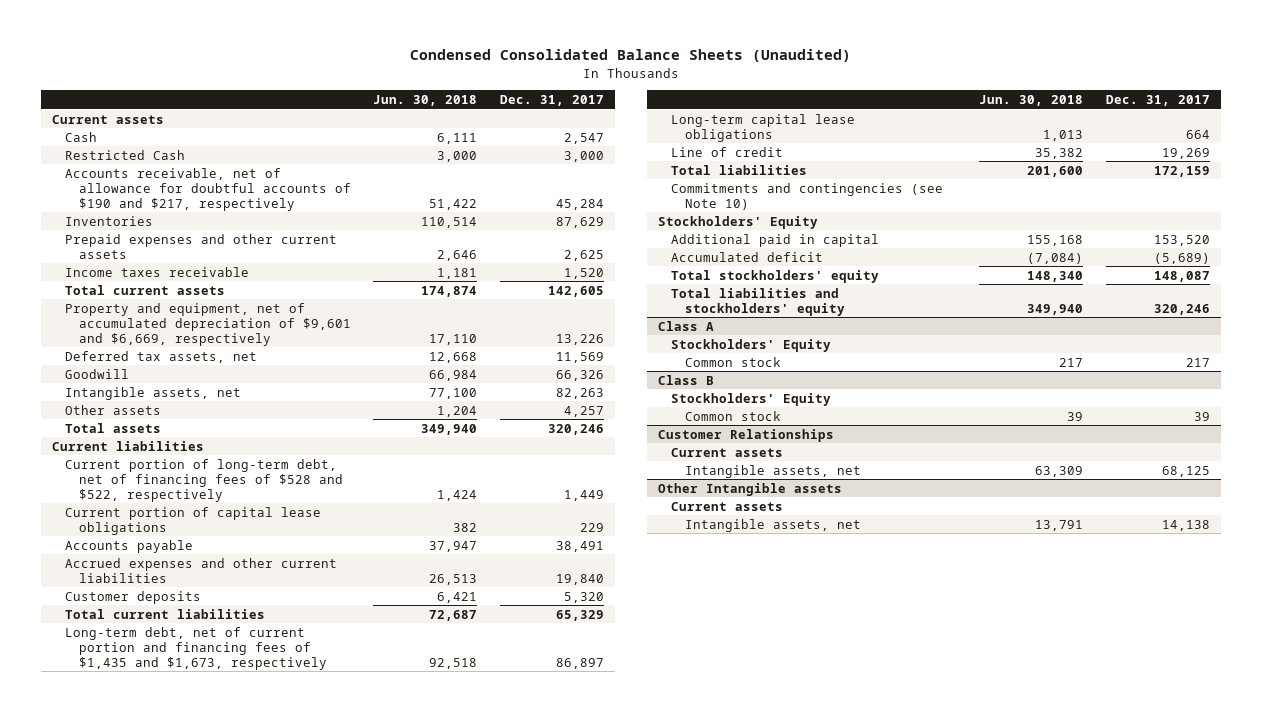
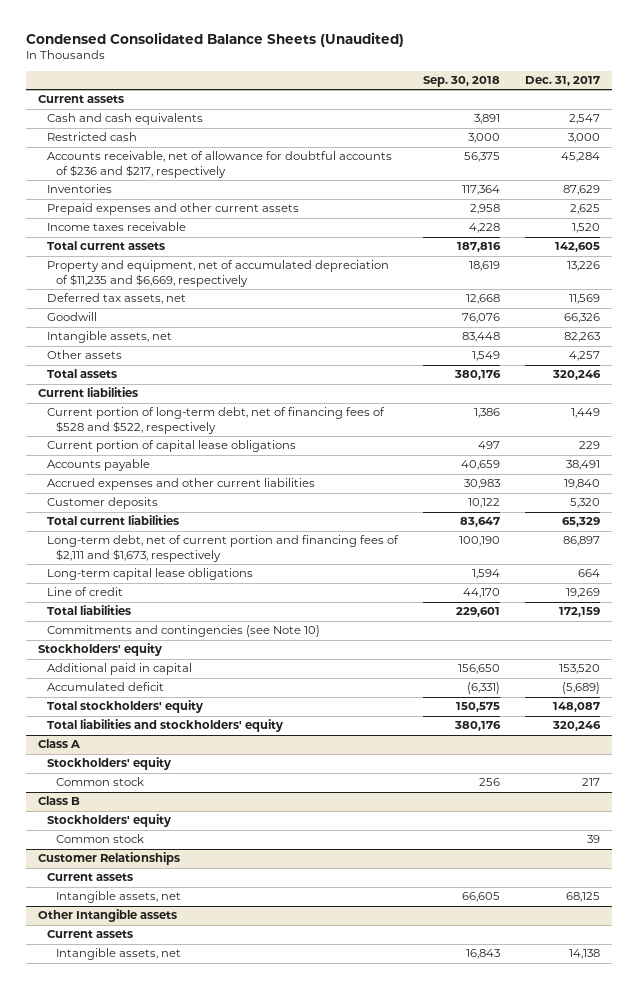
- | Jun. 30, 2018 | Dec. 31, 2017
+ | Sep. 30, 2018 | Dec. 31, 2017
- Cash | 6,111 | 2,547
- Restricted Cash | 3,000 | 3,000
- Accounts receivable, net of allowance for doubtful accounts of $190 and $217, respectively | 51,422 | 45,284
+ Cash and cash equivalents | 3,891 | 2,547
+ Restricted cash | 3,000 | 3,000
+ Accounts receivable, net of allowance for doubtful accounts of $236 and $217, respectively | 56,375 | 45,284
- Property and equipment, net of accumulated depreciation of $9,601 and $6,669, respectively | 17,110 | 13,226
+ Property and equipment, net of accumulated depreciation of $11,235 and $6,669, respectively | 18,619 | 13,226
- Long-term debt, net of current portion and financing fees of $1,435 and $1,673, respectively | 92,518 | 86,897
+ Long-term debt, net of current portion and financing fees of $2,111 and $1,673, respectively | 100,190 | 86,897
- Stockholders' Equity
+ Stockholders' equity
@ Class A
- Stockholders' Equity
+ Stockholders' equity
@ Class B
- Stockholders' Equity
+ Stockholders' equity

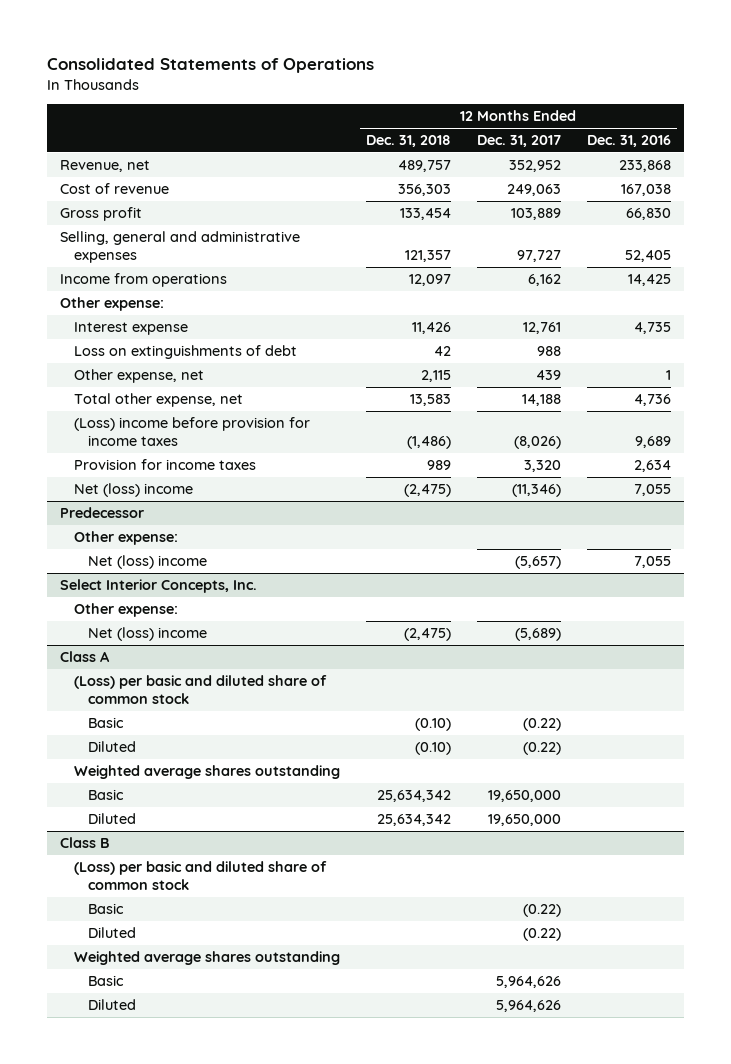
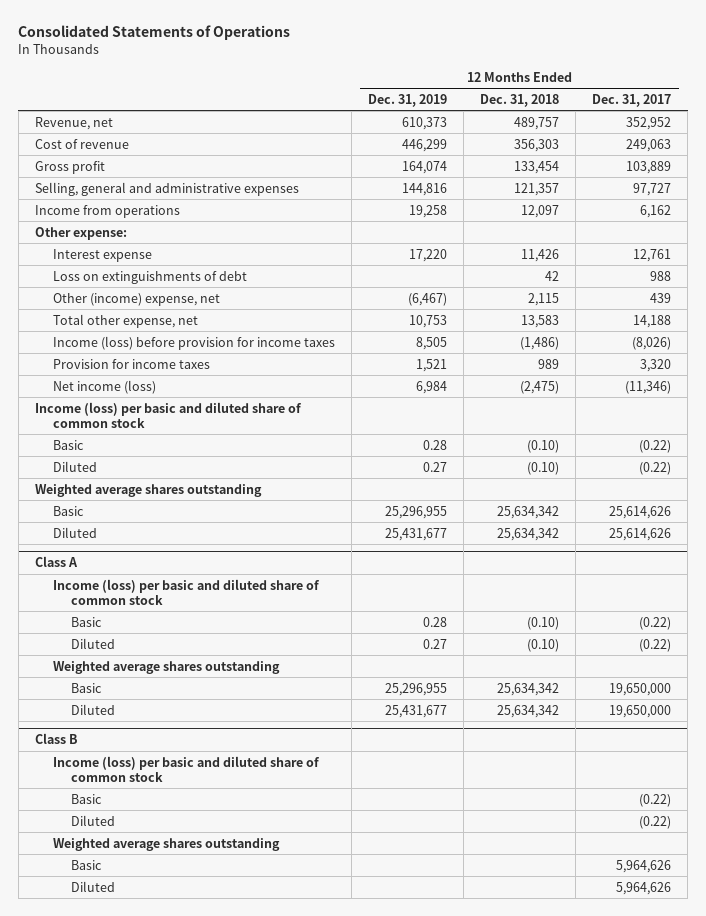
- | 12 Months Ended Dec. 31, 2018 | 12 Months Ended Dec. 31, 2017 | 12 Months Ended Dec. 31, 2016
+ | 12 Months Ended Dec. 31, 2019 | 12 Months Ended Dec. 31, 2018 | 12 Months Ended Dec. 31, 2017
- Other expense, net | 2,115 | 439 | 1
+ Other (income) expense, net | (6,467) | 2,115 | 439
- (Loss) income before provision for income taxes | (1,486) | (8,026) | 9,689
+ Income (loss) before provision for income taxes | 8,505 | (1,486) | (8,026)
- Net (loss) income | (2,475) | (11,346) | 7,055
- Predecessor
- Other expense:
- Net (loss) income | | (5,657) | 7,055
- Select Interior Concepts, Inc.
- Other expense:
- Net (loss) income | (2,475) | (5,689) |
+ Net income (loss) | 6,984 | (2,475) | (11,346)
+ Income (loss) per basic and diluted share of common stock
+ Basic | 0.28 | (0.10) | (0.22)
+ Diluted | 0.27 | (0.10) | (0.22)
+ Weighted average shares outstanding
+ Basic | 25,296,955 | 25,634,342 | 25,614,626
+ Diluted | 25,431,677 | 25,634,342 | 25,614,626
@ Class A
- (Loss) per basic and diluted share of common stock
+ Income (loss) per basic and diluted share of common stock
@ Class B
- (Loss) per basic and diluted share of common stock
+ Income (loss) per basic and diluted share of common stock

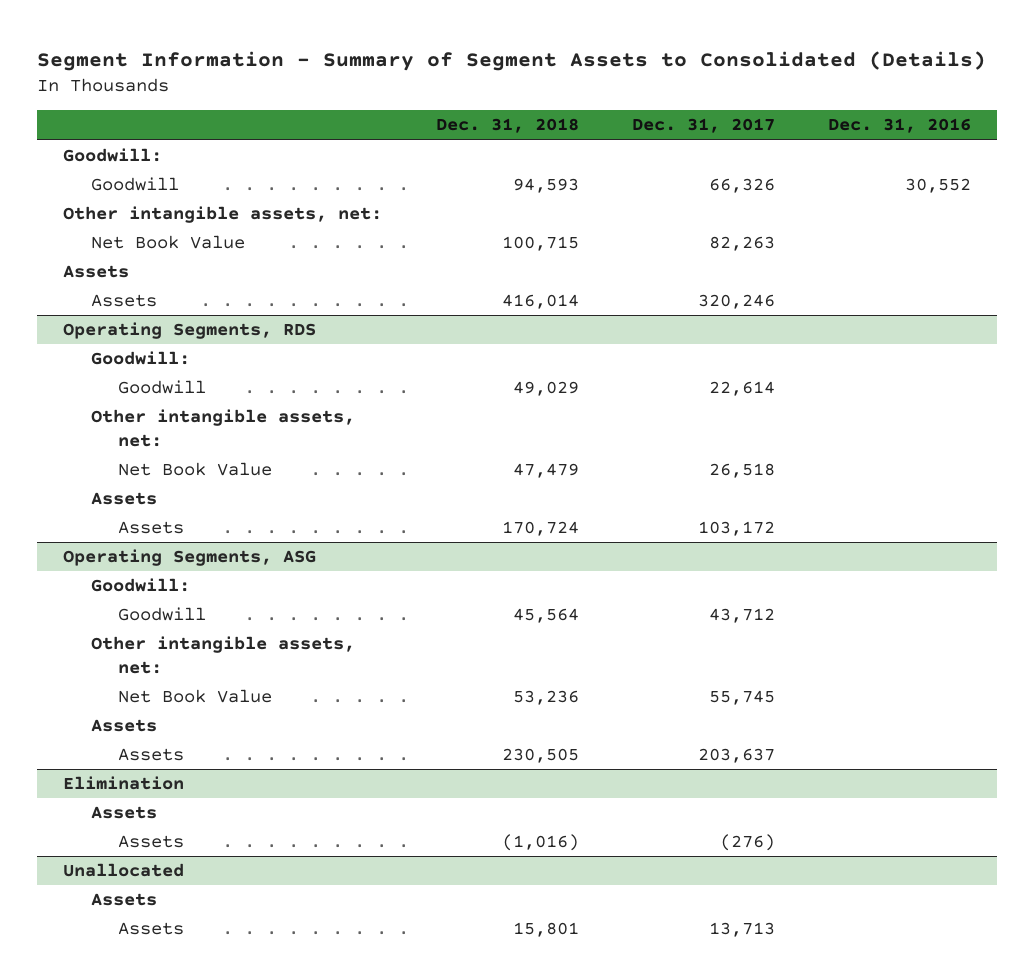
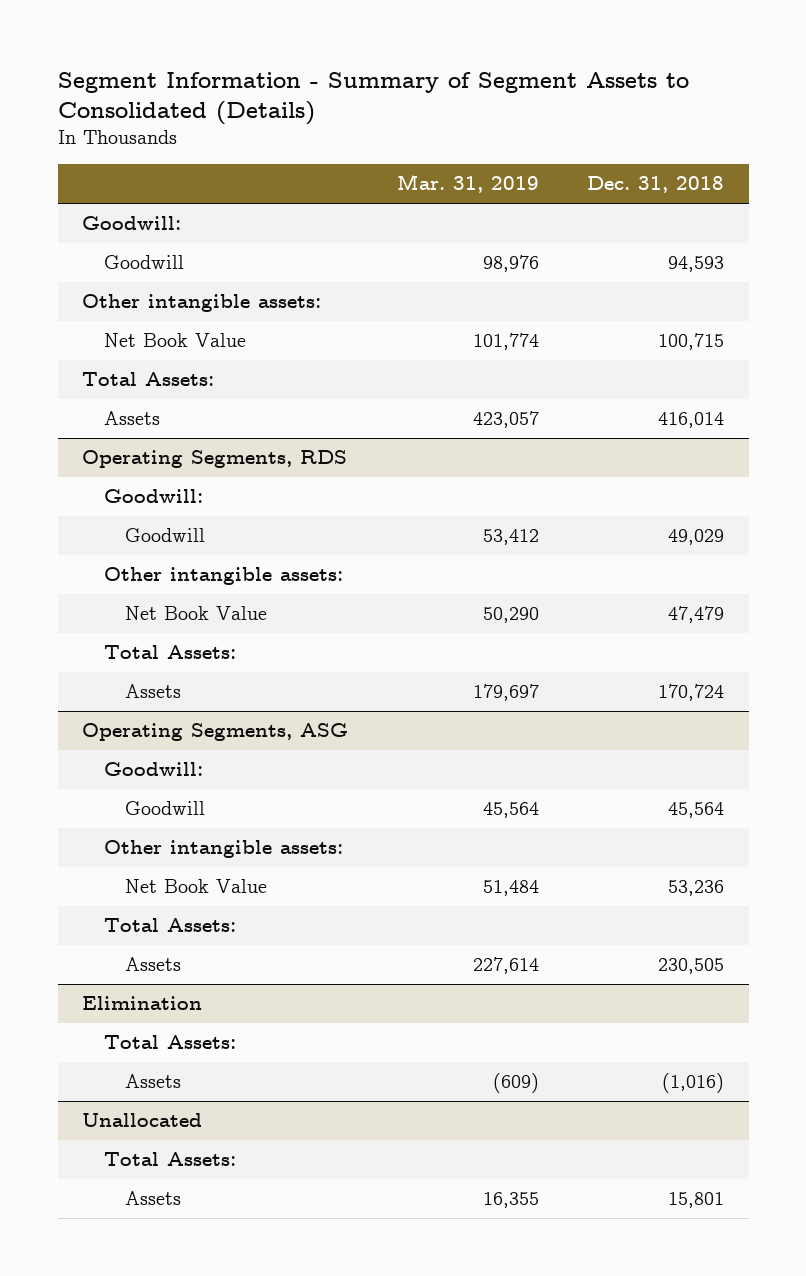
- | Dec. 31, 2018 | Dec. 31, 2017 | Dec. 31, 2016
+ | Mar. 31, 2019 | Dec. 31, 2018
- Other intangible assets, net:
+ Other intangible assets:
- Assets
+ Total Assets:
@ Operating Segments, RDS
- Other intangible assets, net:
+ Other intangible assets:
- Assets
+ Total Assets:
@ Operating Segments, ASG
- Other intangible assets, net:
+ Other intangible assets:
- Assets
+ Total Assets:
@ Elimination
- Assets
+ Total Assets:
@ Unallocated
- Assets
+ Total Assets:

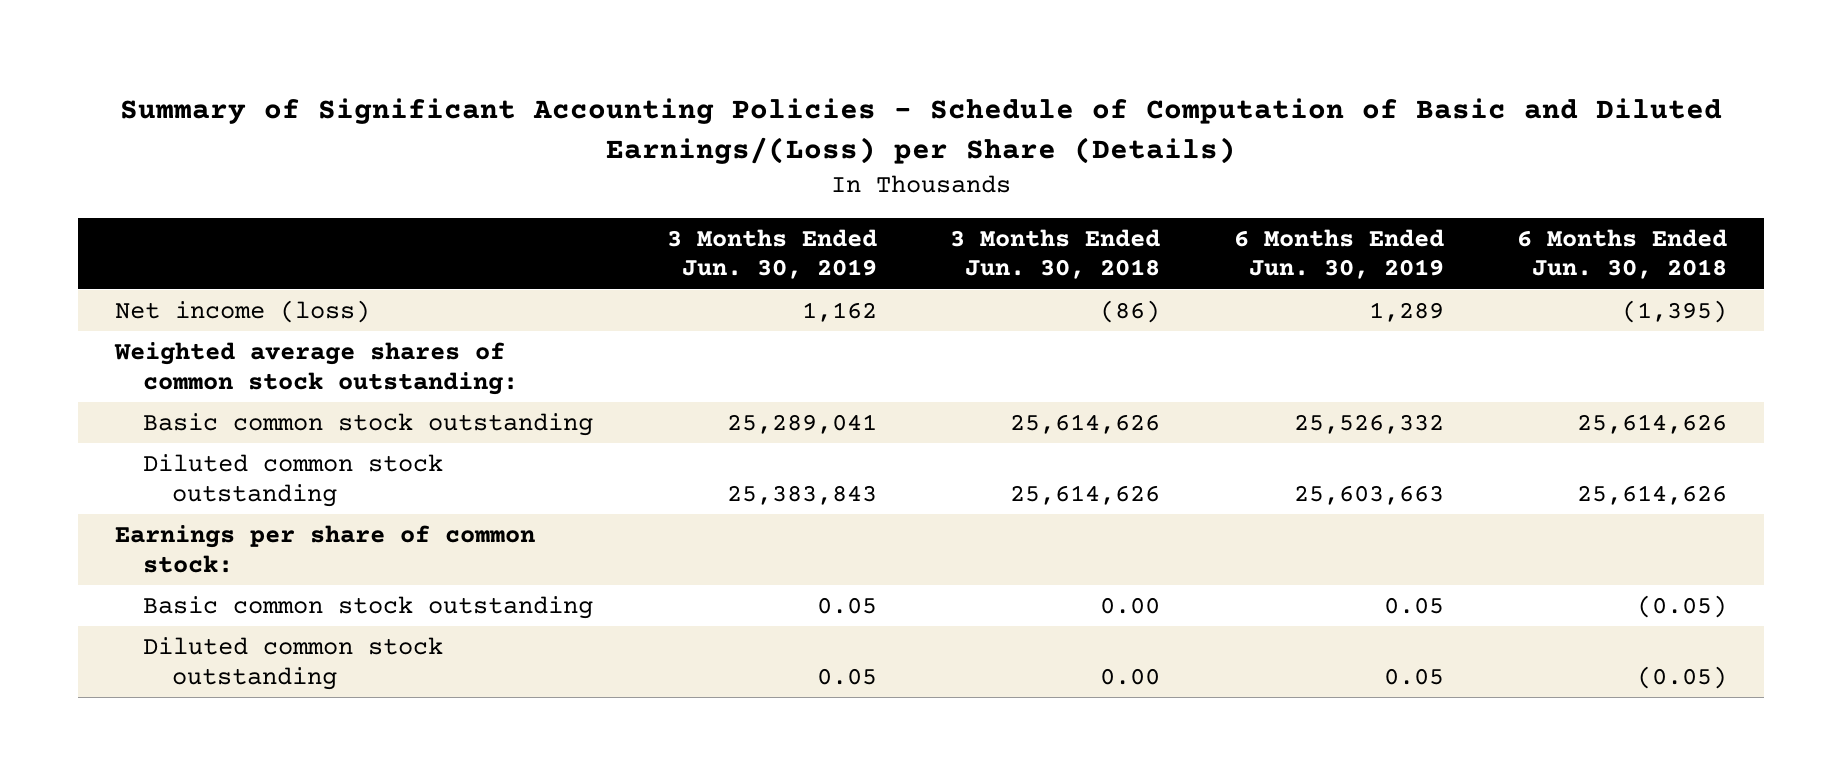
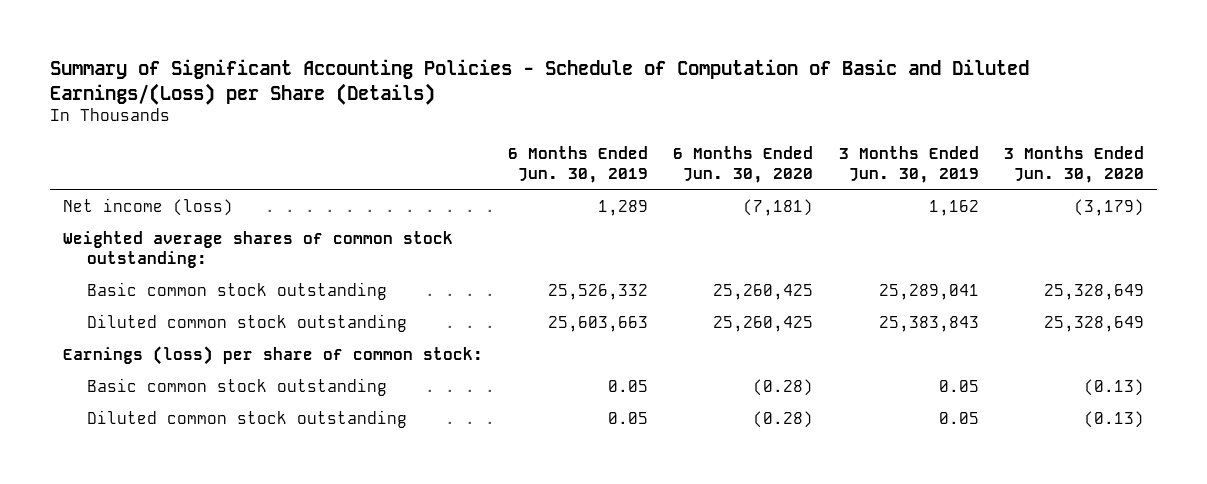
- | 3 Months Ended Jun. 30, 2019 | 3 Months Ended Jun. 30, 2018 | 6 Months Ended Jun. 30, 2019 | 6 Months Ended Jun. 30, 2018
+ | 6 Months Ended Jun. 30, 2019 | 6 Months Ended Jun. 30, 2020 | 3 Months Ended Jun. 30, 2019 | 3 Months Ended Jun. 30, 2020
- Earnings per share of common stock:
+ Earnings (loss) per share of common stock:

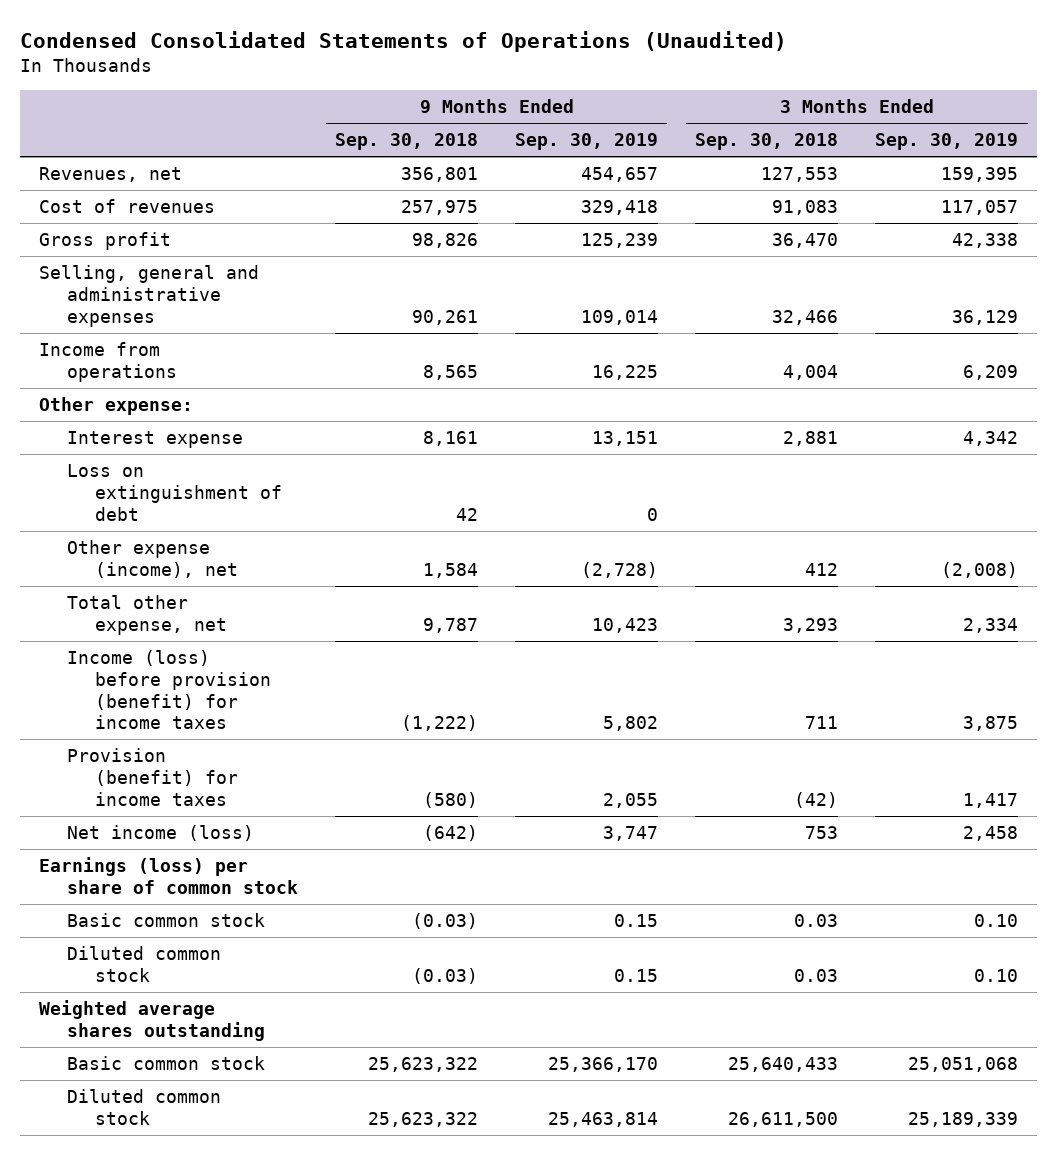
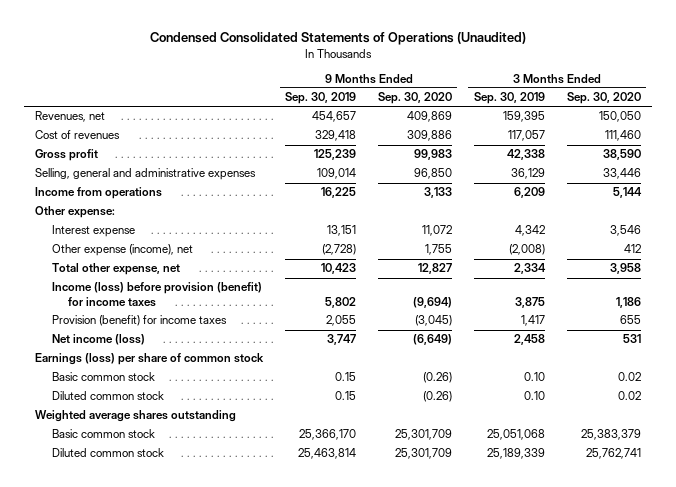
- | 9 Months Ended Sep. 30, 2018 | 9 Months Ended Sep. 30, 2019 | 3 Months Ended Sep. 30, 2018 | 3 Months Ended Sep. 30, 2019
+ | 9 Months Ended Sep. 30, 2019 | 9 Months Ended Sep. 30, 2020 | 3 Months Ended Sep. 30, 2019 | 3 Months Ended Sep. 30, 2020
- Loss on extinguishment of debt | 42 | 0 | |

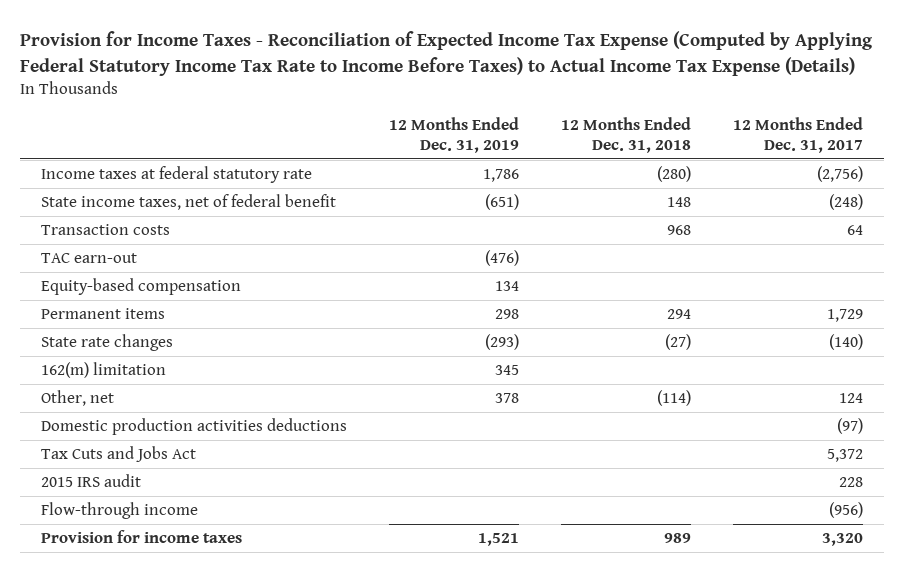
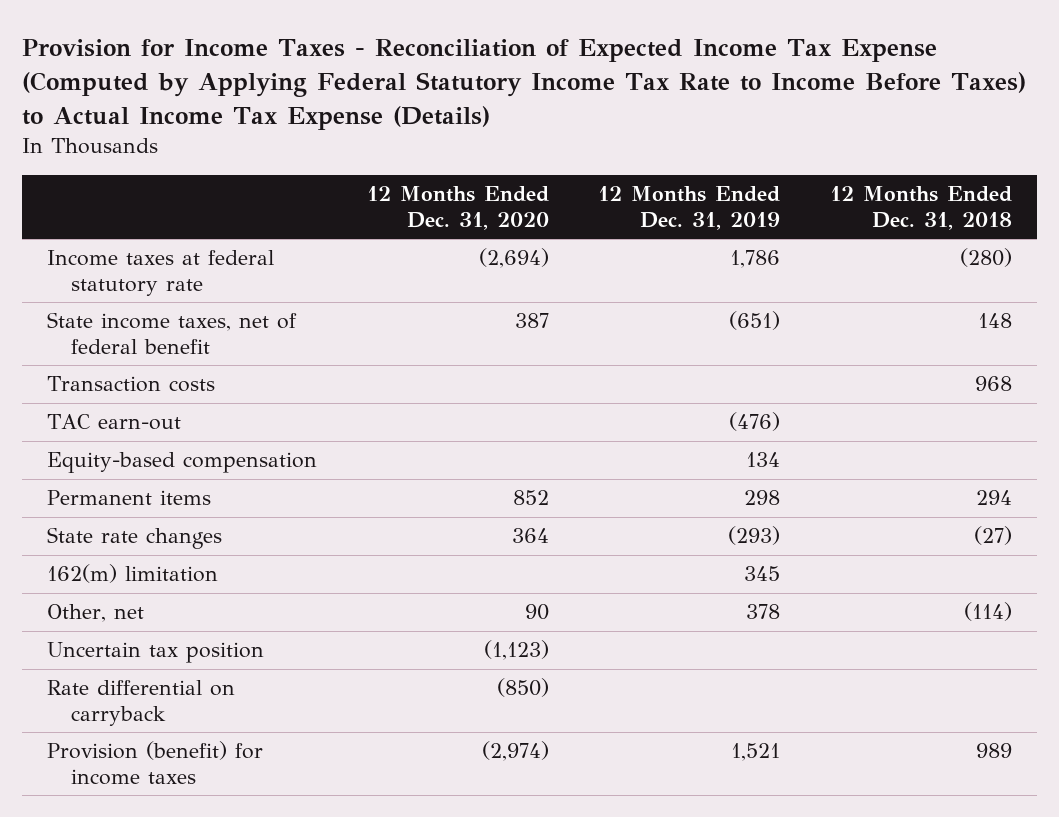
- | 12 Months Ended Dec. 31, 2019 | 12 Months Ended Dec. 31, 2018 | 12 Months Ended Dec. 31, 2017
+ | 12 Months Ended Dec. 31, 2020 | 12 Months Ended Dec. 31, 2019 | 12 Months Ended Dec. 31, 2018
- Domestic production activities deductions | | | (97)
- Tax Cuts and Jobs Act | | | 5,372
- 2015 IRS audit | | | 228
- Flow-through income | | | (956)
- Provision for income taxes | 1,521 | 989 | 3,320
+ Uncertain tax position | (1,123) | |
+ Rate differential on carryback | (850) | |
+ Provision (benefit) for income taxes | (2,974) | 1,521 | 989

